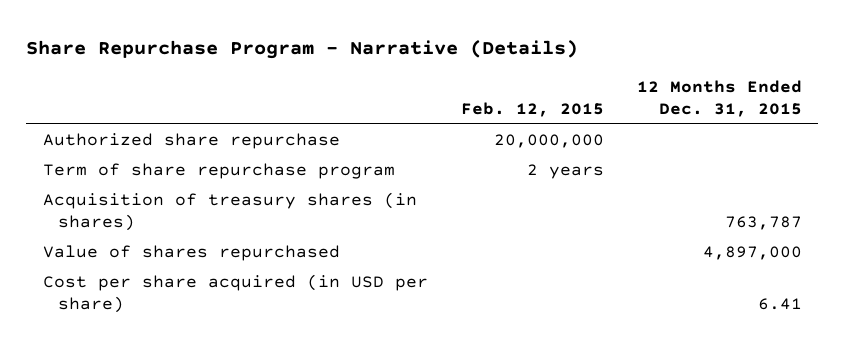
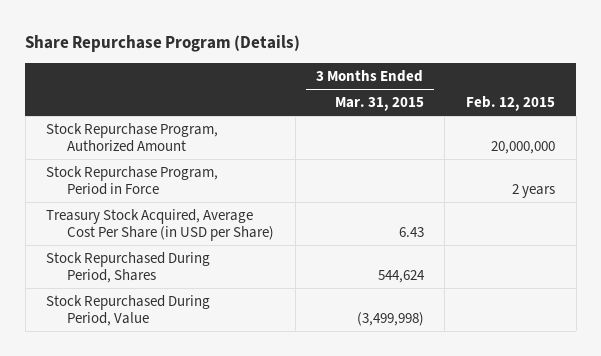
- Share Repurchase Program - Narrative (Details)
+ Share Repurchase Program (Details)
- | Feb. 12, 2015 | 12 Months Ended Dec. 31, 2015
+ | 3 Months Ended Mar. 31, 2015 | Feb. 12, 2015
- Authorized share repurchase | 20,000,000 |
- Term of share repurchase program | 2 years |
- Acquisition of treasury shares (in shares) | | 763,787
- Value of shares repurchased | | 4,897,000
- Cost per share acquired (in USD per share) | | 6.41
+ Stock Repurchase Program, Authorized Amount | | 20,000,000
+ Stock Repurchase Program, Period in Force | | 2 years
+ Treasury Stock Acquired, Average Cost Per Share (in USD per Share) | 6.43 |
+ Stock Repurchased During Period, Shares | 544,624 |
+ Stock Repurchased During Period, Value | (3,499,998) |

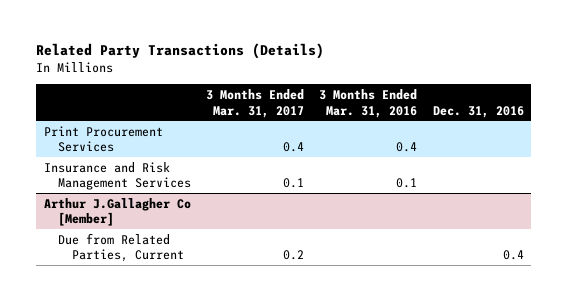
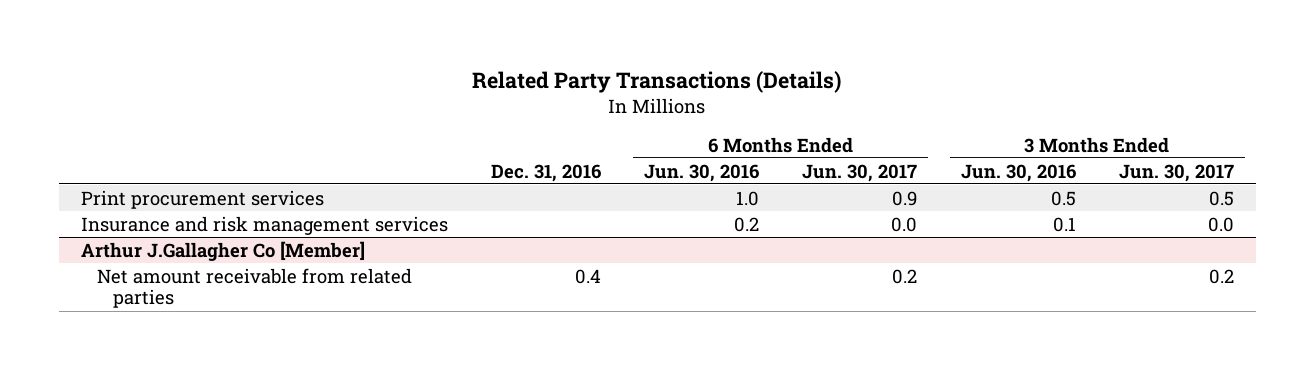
- | 3 Months Ended Mar. 31, 2017 | 3 Months Ended Mar. 31, 2016 | Dec. 31, 2016
+ | Dec. 31, 2016 | 6 Months Ended Jun. 30, 2016 | 6 Months Ended Jun. 30, 2017 | 3 Months Ended Jun. 30, 2016 | 3 Months Ended Jun. 30, 2017
- Print Procurement Services | 0.4 | 0.4 |
- Insurance and Risk Management Services | 0.1 | 0.1 |
+ Print procurement services | | 1.0 | 0.9 | 0.5 | 0.5
+ Insurance and risk management services | | 0.2 | 0.0 | 0.1 | 0.0
@ Arthur J.Gallagher Co [Member]
- Due from Related Parties, Current | 0.2 | | 0.4
+ Net amount receivable from related parties | 0.4 | | 0.2 | | 0.2

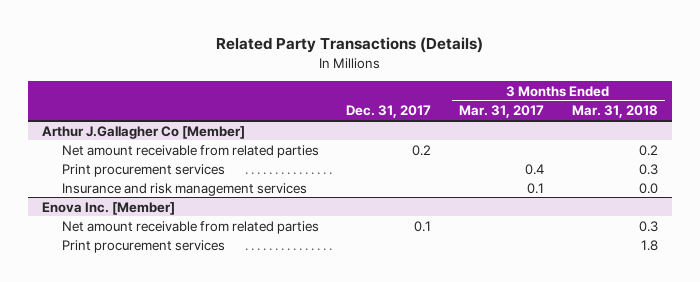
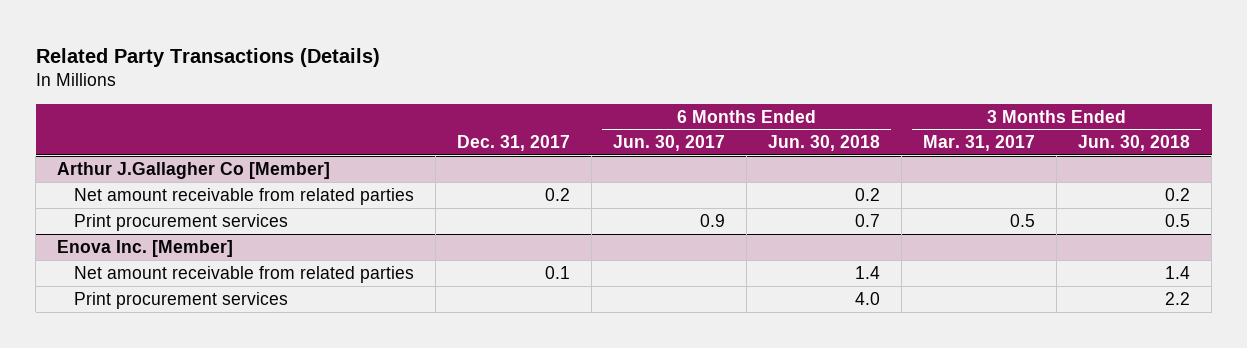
- | Dec. 31, 2017 | 3 Months Ended Mar. 31, 2017 | 3 Months Ended Mar. 31, 2018
+ | Dec. 31, 2017 | 6 Months Ended Jun. 30, 2017 | 6 Months Ended Jun. 30, 2018 | 3 Months Ended Mar. 31, 2017 | 3 Months Ended Jun. 30, 2018
@ Arthur J.Gallagher Co [Member]
- Print procurement services | | 0.4 | 0.3
- Insurance and risk management services | | 0.1 | 0.0
+ Print procurement services | | 0.9 | 0.7 | 0.5 | 0.5

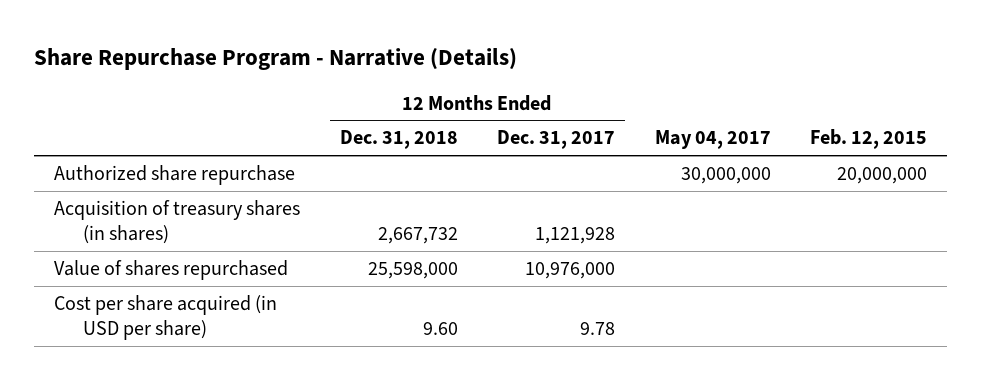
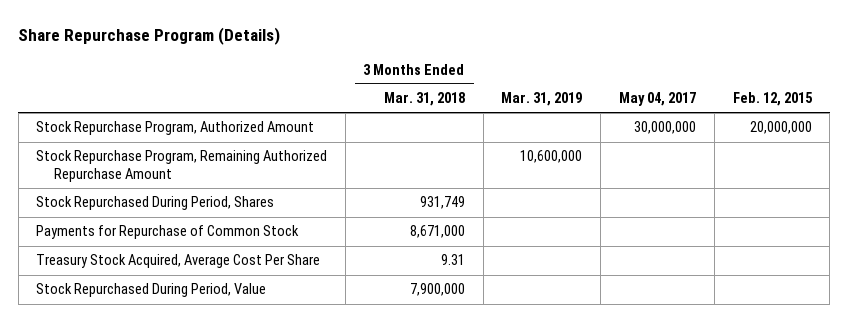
- Share Repurchase Program - Narrative (Details)
+ Share Repurchase Program (Details)
- | 12 Months Ended Dec. 31, 2018 | 12 Months Ended Dec. 31, 2017 | May 04, 2017 | Feb. 12, 2015
+ | 3 Months Ended Mar. 31, 2018 | Mar. 31, 2019 | May 04, 2017 | Feb. 12, 2015
- Authorized share repurchase | | | 30,000,000 | 20,000,000
- Acquisition of treasury shares (in shares) | 2,667,732 | 1,121,928 | |
- Value of shares repurchased | 25,598,000 | 10,976,000 | |
- Cost per share acquired (in USD per share) | 9.60 | 9.78 | |
+ Stock Repurchase Program, Authorized Amount | | | 30,000,000 | 20,000,000
+ Stock Repurchase Program, Remaining Authorized Repurchase Amount | | 10,600,000 | |
+ Stock Repurchased During Period, Shares | 931,749 | | |
+ Payments for Repurchase of Common Stock | 8,671,000 | | |
+ Treasury Stock Acquired, Average Cost Per Share | 9.31 | | |
+ Stock Repurchased During Period, Value | 7,900,000 | | |

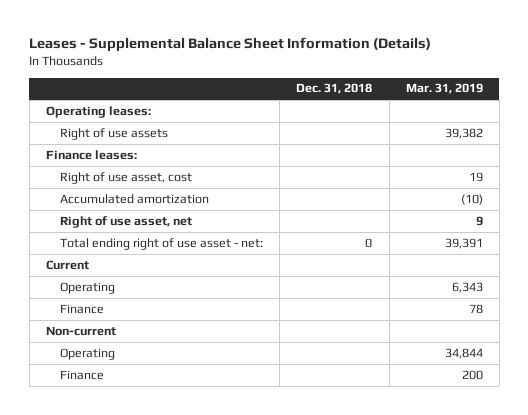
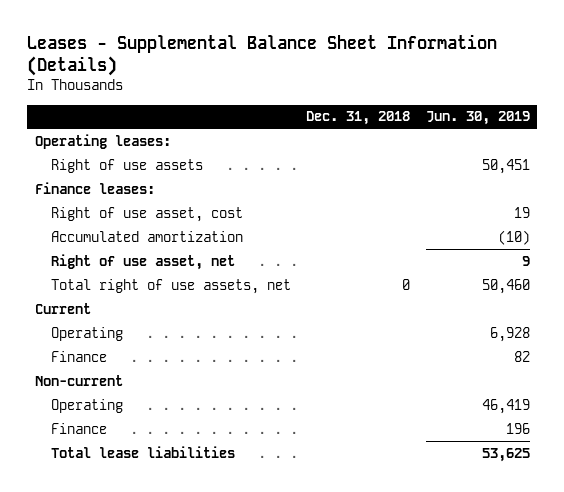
- | Dec. 31, 2018 | Mar. 31, 2019
+ | Dec. 31, 2018 | Jun. 30, 2019
- Total ending right of use asset - net: | 0 | 39,391
+ Total right of use assets, net | 0 | 50,460
+ Total lease liabilities | | 53,625

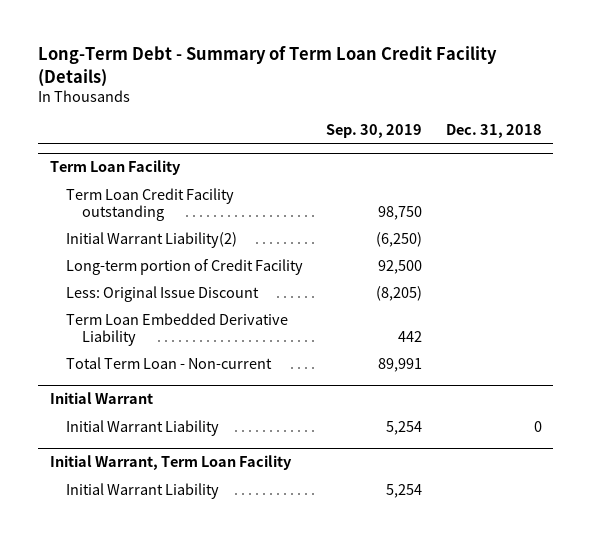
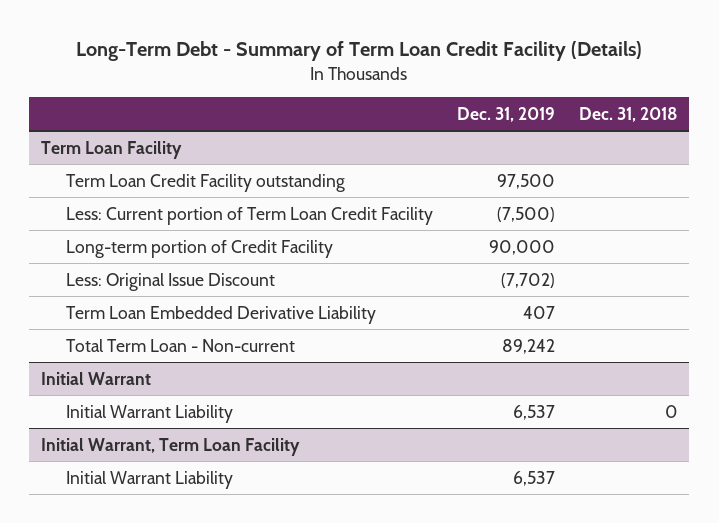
- | Sep. 30, 2019 | Dec. 31, 2018
+ | Dec. 31, 2019 | Dec. 31, 2018
@ Term Loan Facility
- Initial Warrant Liability(2) | (6,250) |
+ Less: Current portion of Term Loan Credit Facility | (7,500) |

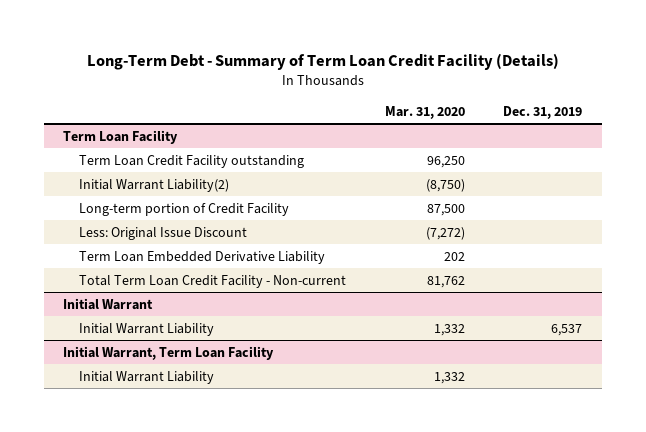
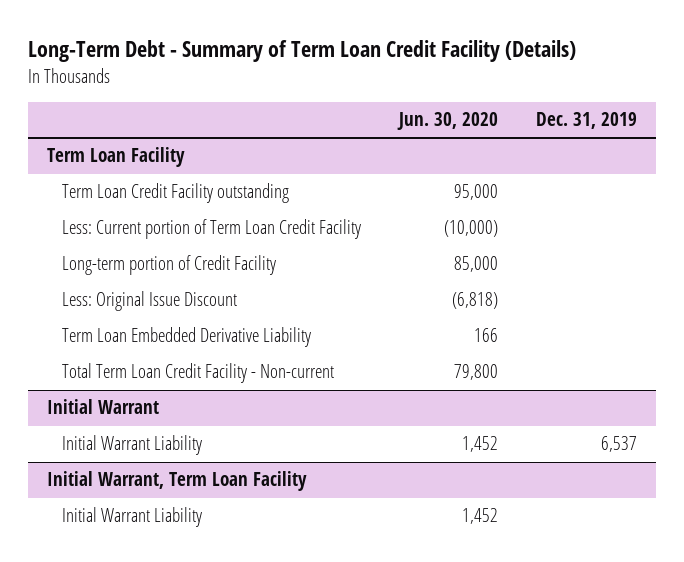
- | Mar. 31, 2020 | Dec. 31, 2019
+ | Jun. 30, 2020 | Dec. 31, 2019
@ Term Loan Facility
- Initial Warrant Liability(2) | (8,750) |
+ Less: Current portion of Term Loan Credit Facility | (10,000) |

